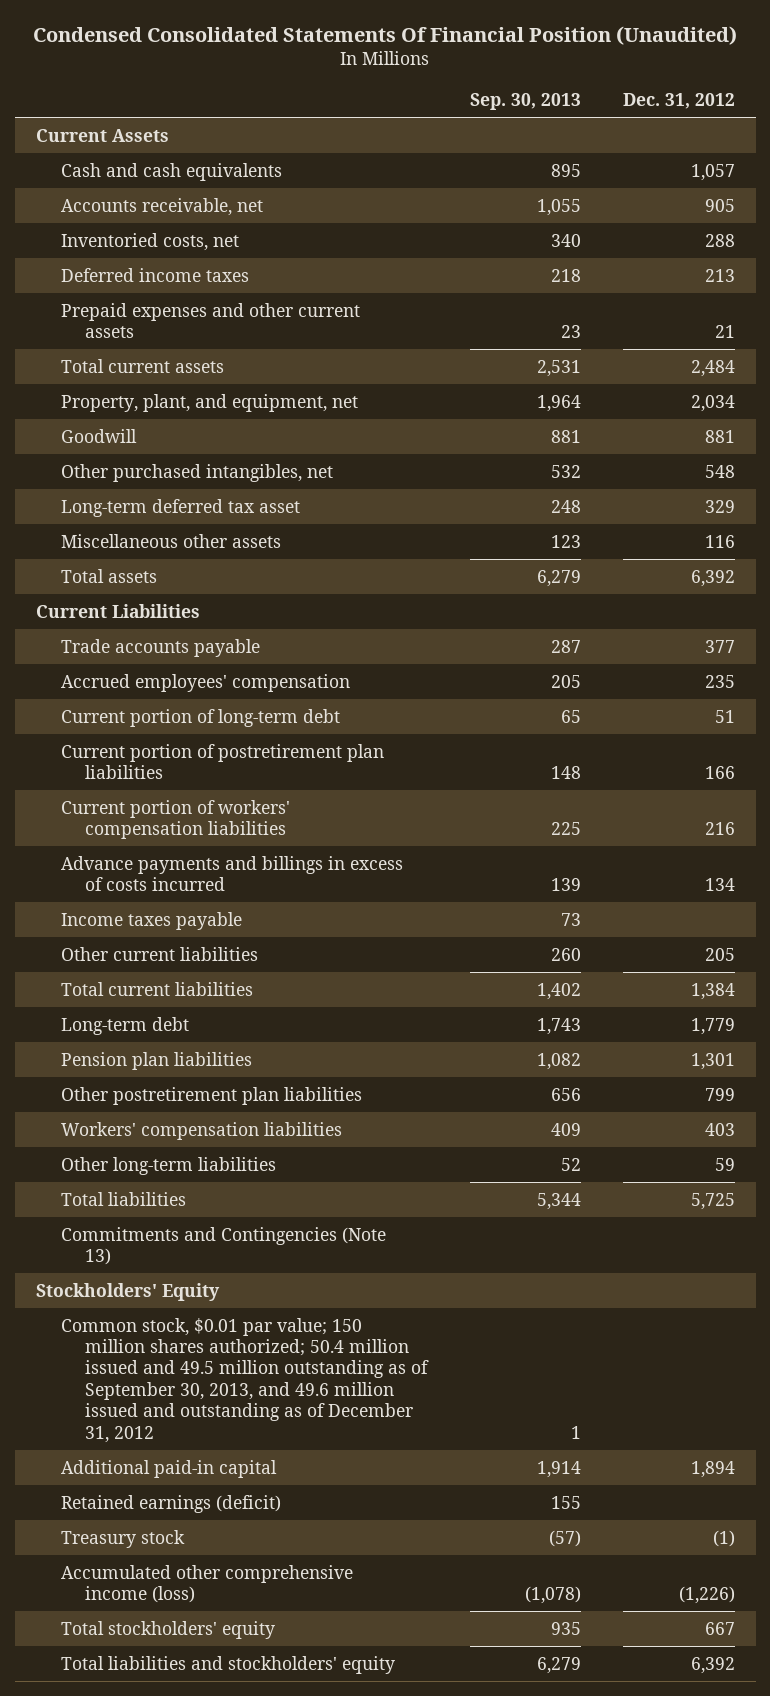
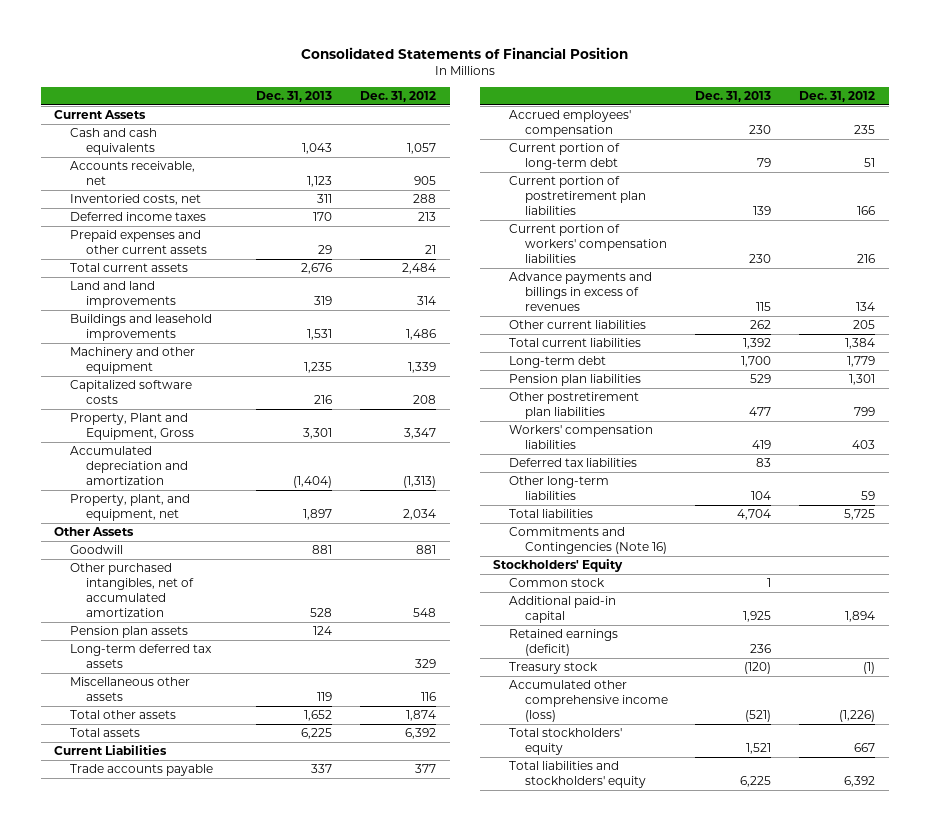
- Condensed Consolidated Statements Of Financial Position (Unaudited)
+ Consolidated Statements of Financial Position
- | Sep. 30, 2013 | Dec. 31, 2012
+ | Dec. 31, 2013 | Dec. 31, 2012
+ Land and land improvements | 319 | 314
+ Buildings and leasehold improvements | 1,531 | 1,486
+ Machinery and other equipment | 1,235 | 1,339
+ Capitalized software costs | 216 | 208
+ Property, Plant and Equipment, Gross | 3,301 | 3,347
+ Accumulated depreciation and amortization | (1,404) | (1,313)
+ Other Assets
- Other purchased intangibles, net | 532 | 548
- Long-term deferred tax asset | 248 | 329
+ Other purchased intangibles, net of accumulated amortization | 528 | 548
+ Pension plan assets | 124 |
+ Long-term deferred tax assets | | 329
+ Total other assets | 1,652 | 1,874
- Advance payments and billings in excess of costs incurred | 139 | 134
- Income taxes payable | 73 |
+ Advance payments and billings in excess of revenues | 115 | 134
+ Deferred tax liabilities | 83 |
- Commitments and Contingencies (Note 13)
+ Commitments and Contingencies (Note 16)
- Common stock, $0.01 par value; 150 million shares authorized; 50.4 million issued and 49.5 million outstanding as of September 30, 2013, and 49.6 million issued and outstanding as of December 31, 2012 | 1 |
+ Common stock | 1 |

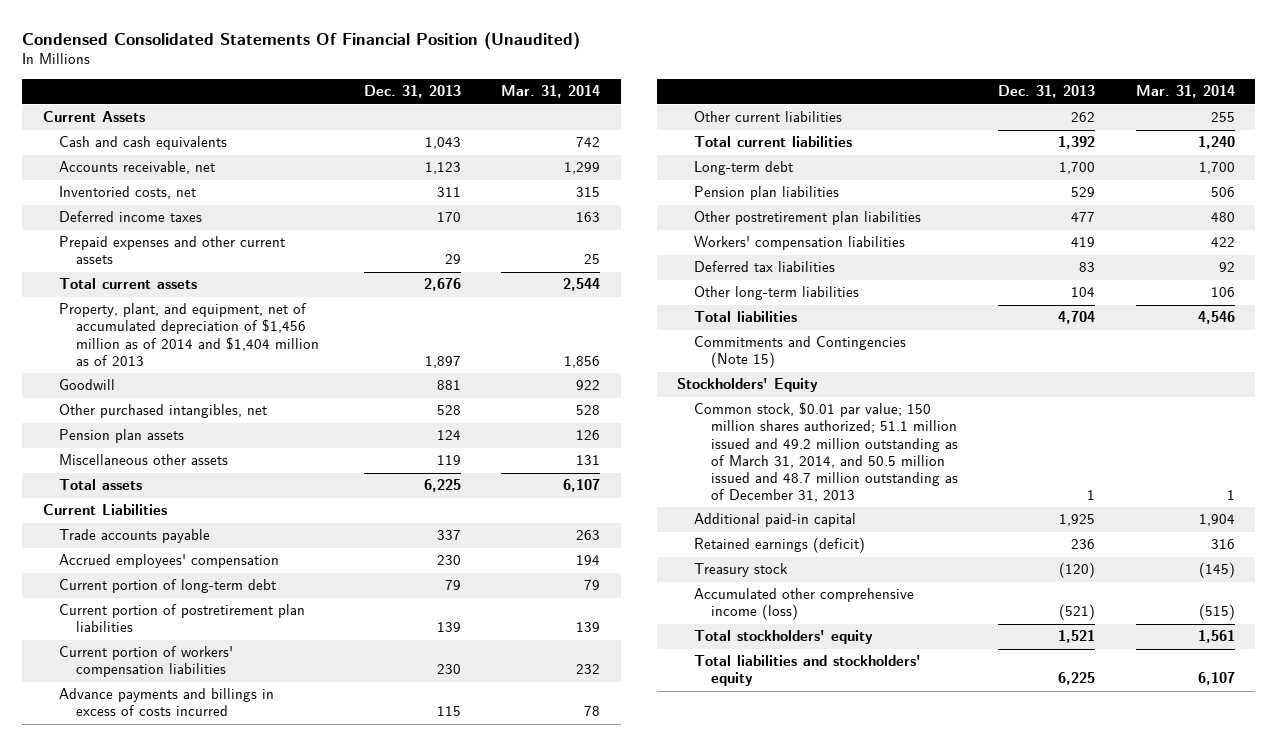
- Consolidated Statements of Financial Position
+ Condensed Consolidated Statements Of Financial Position (Unaudited)
- | Dec. 31, 2013 | Dec. 31, 2012
+ | Dec. 31, 2013 | Mar. 31, 2014
- Land and land improvements | 319 | 314
- Buildings and leasehold improvements | 1,531 | 1,486
- Machinery and other equipment | 1,235 | 1,339
- Capitalized software costs | 216 | 208
- Property, Plant and Equipment, Gross | 3,301 | 3,347
- Accumulated depreciation and amortization | (1,404) | (1,313)
- Property, plant, and equipment, net | 1,897 | 2,034
- Other Assets
+ Property, plant, and equipment, net of accumulated depreciation of $1,456 million as of 2014 and $1,404 million as of 2013 | 1,897 | 1,856
- Other purchased intangibles, net of accumulated amortization | 528 | 548
+ Other purchased intangibles, net | 528 | 528
- Long-term deferred tax assets | | 329
- Total other assets | 1,652 | 1,874
- Advance payments and billings in excess of revenues | 115 | 134
+ Advance payments and billings in excess of costs incurred | 115 | 78
- Commitments and Contingencies (Note 16)
+ Commitments and Contingencies (Note 15)
- Common stock | 1 |
+ Common stock, $0.01 par value; 150 million shares authorized; 51.1 million issued and 49.2 million outstanding as of March 31, 2014, and 50.5 million issued and 48.7 million outstanding as of December 31, 2013 | 1 | 1

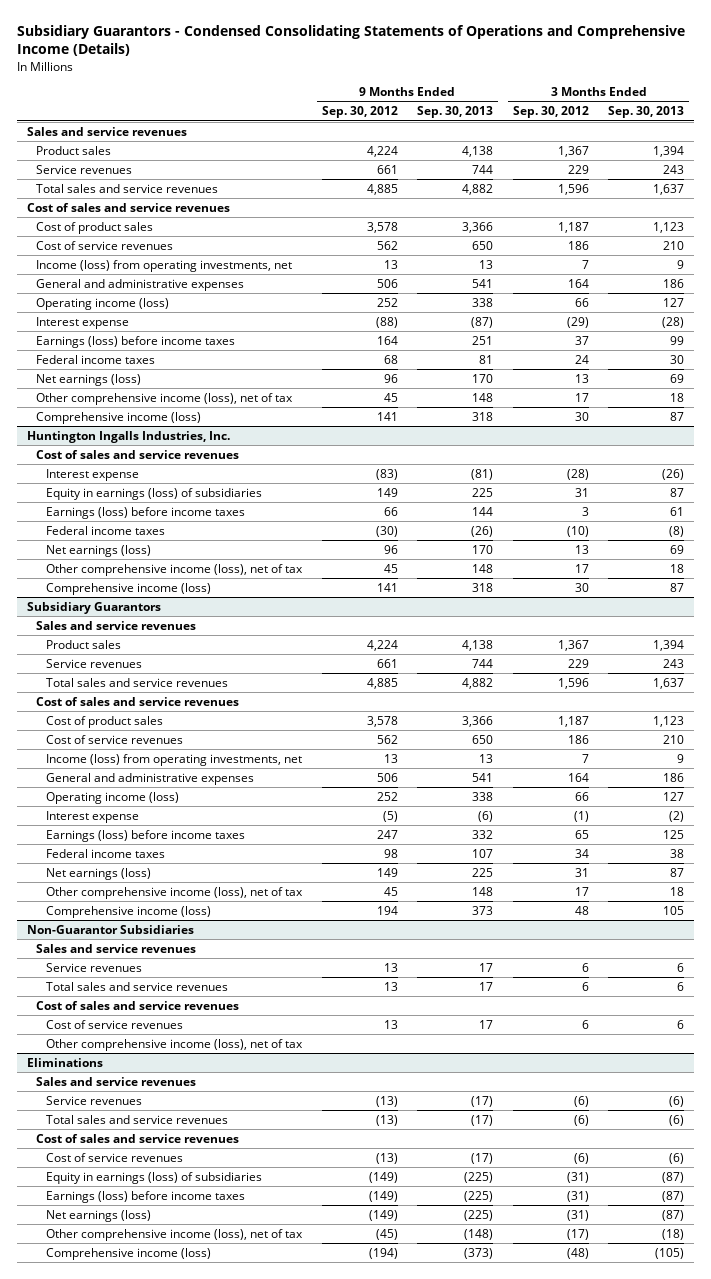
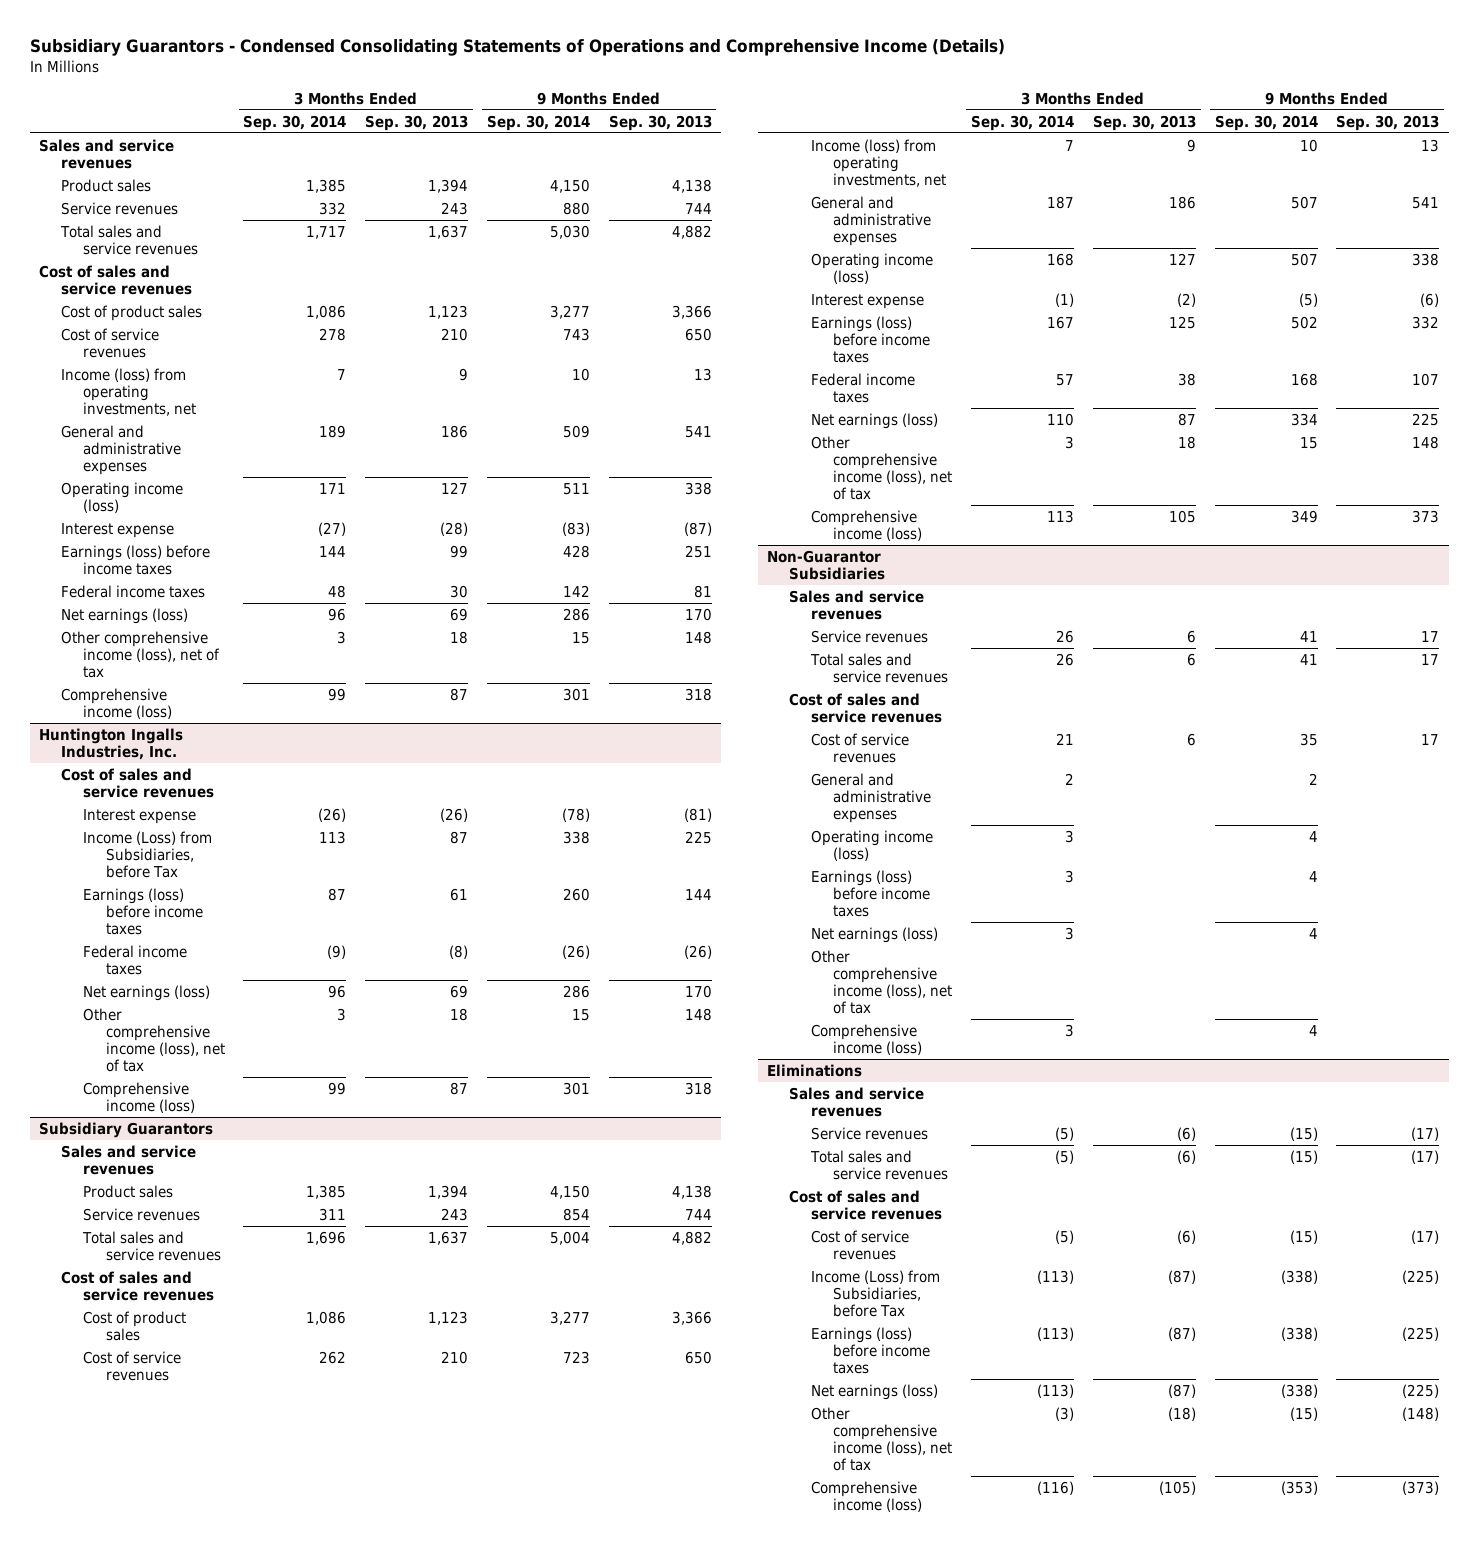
- | 9 Months Ended Sep. 30, 2012 | 9 Months Ended Sep. 30, 2013 | 3 Months Ended Sep. 30, 2012 | 3 Months Ended Sep. 30, 2013
+ | 3 Months Ended Sep. 30, 2014 | 3 Months Ended Sep. 30, 2013 | 9 Months Ended Sep. 30, 2014 | 9 Months Ended Sep. 30, 2013
@ Huntington Ingalls Industries, Inc.
- Equity in earnings (loss) of subsidiaries | 149 | 225 | 31 | 87
+ Income (Loss) from Subsidiaries, before Tax | 113 | 87 | 338 | 225
@ Non-Guarantor Subsidiaries
+ General and administrative expenses | 2 | | 2 |
+ Operating income (loss) | 3 | | 4 |
+ Earnings (loss) before income taxes | 3 | | 4 |
+ Net earnings (loss) | 3 | | 4 |
+ Comprehensive income (loss) | 3 | | 4 |
@ Eliminations
- Equity in earnings (loss) of subsidiaries | (149) | (225) | (31) | (87)
+ Income (Loss) from Subsidiaries, before Tax | (113) | (87) | (338) | (225)

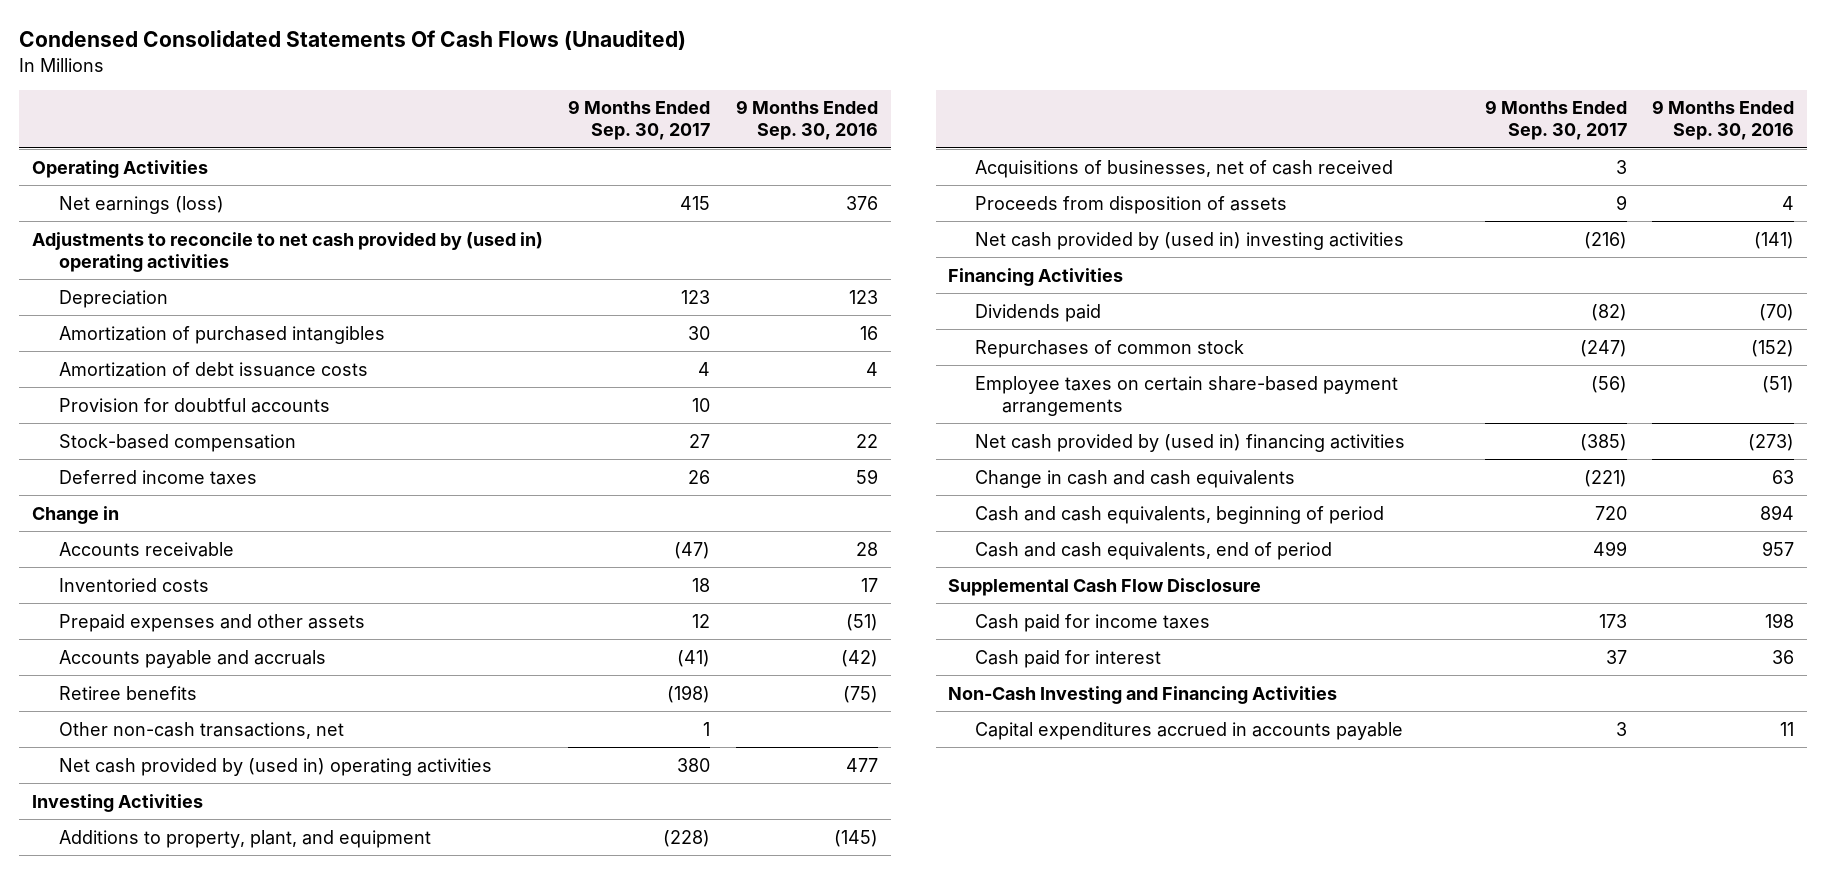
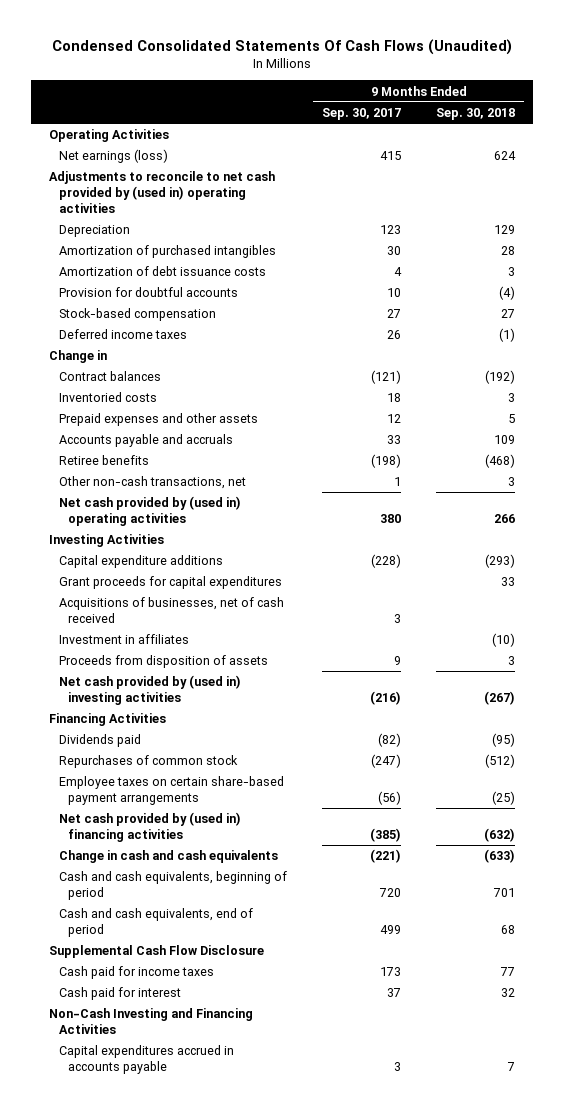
- | 9 Months Ended Sep. 30, 2017 | 9 Months Ended Sep. 30, 2016
+ | 9 Months Ended Sep. 30, 2017 | 9 Months Ended Sep. 30, 2018
- Accounts receivable | (47) | 28
+ Contract balances | (121) | (192)
- Accounts payable and accruals | (41) | (42)
+ Accounts payable and accruals | 33 | 109
- Additions to property, plant, and equipment | (228) | (145)
+ Capital expenditure additions | (228) | (293)
+ Grant proceeds for capital expenditures | | 33
+ Investment in affiliates | | (10)

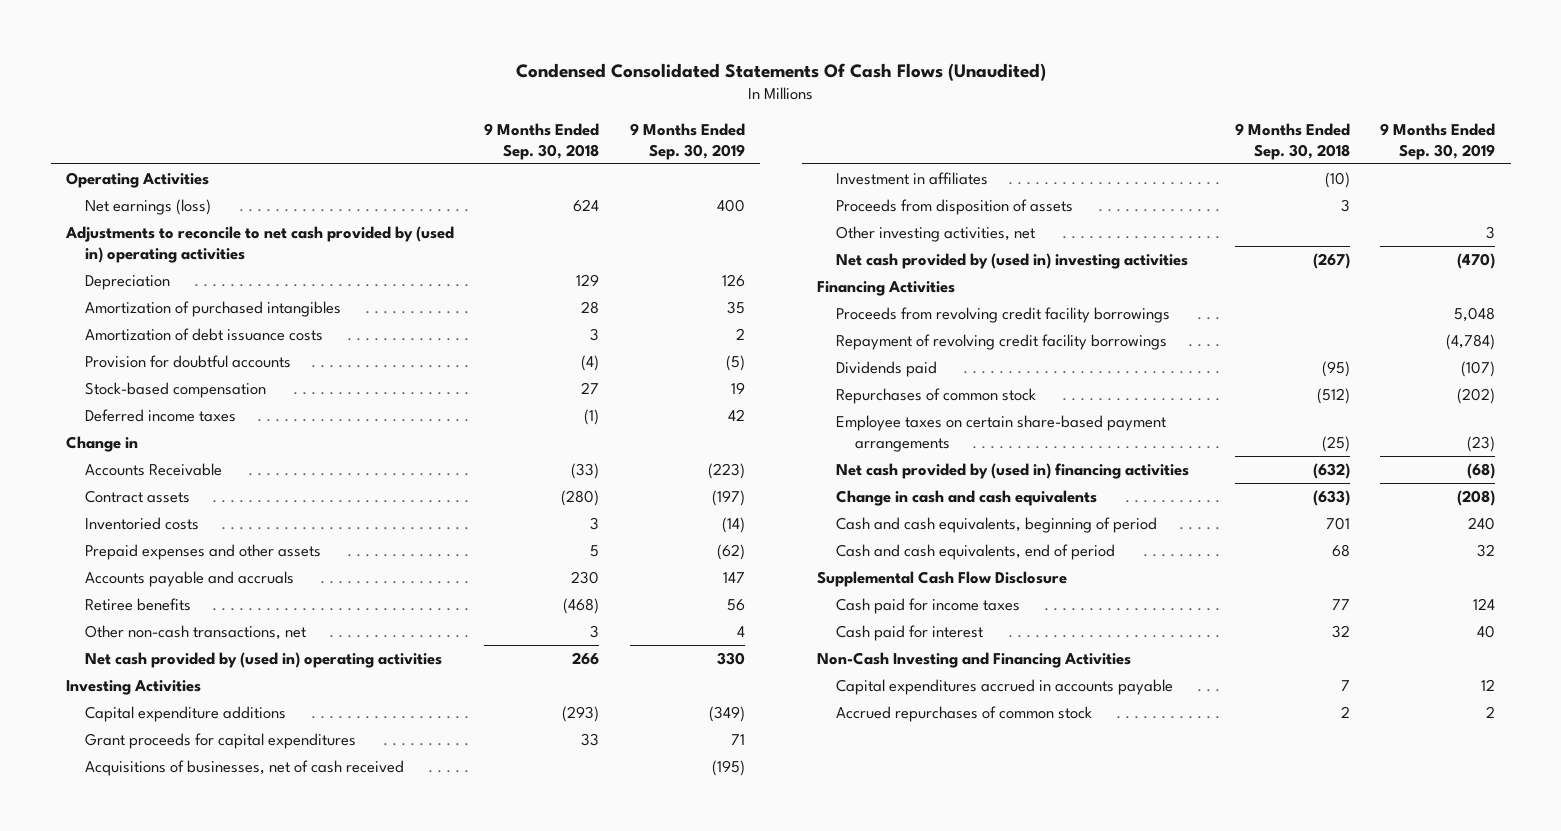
- | 9 Months Ended Sep. 30, 2017 | 9 Months Ended Sep. 30, 2018
+ | 9 Months Ended Sep. 30, 2018 | 9 Months Ended Sep. 30, 2019
- Contract balances | (121) | (192)
+ Accounts Receivable | (33) | (223)
+ Contract assets | (280) | (197)
- Accounts payable and accruals | 33 | 109
+ Accounts payable and accruals | 230 | 147
+ Other investing activities, net | | 3
+ Proceeds from revolving credit facility borrowings | | 5,048
+ Repayment of revolving credit facility borrowings | | (4,784)
+ Accrued repurchases of common stock | 2 | 2

